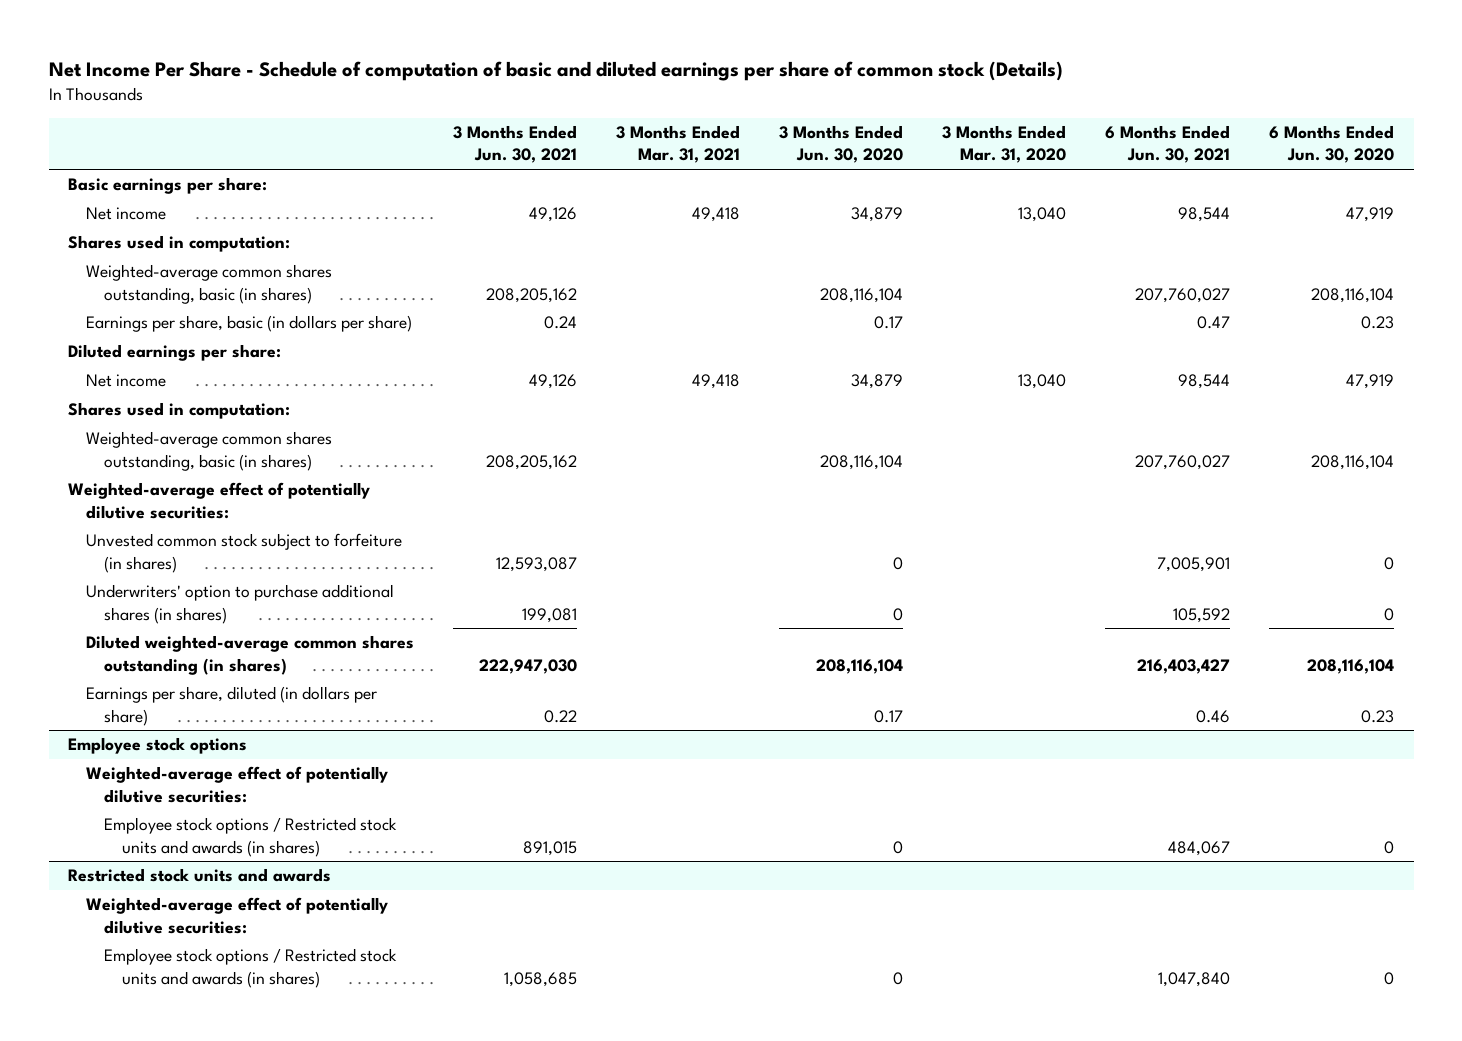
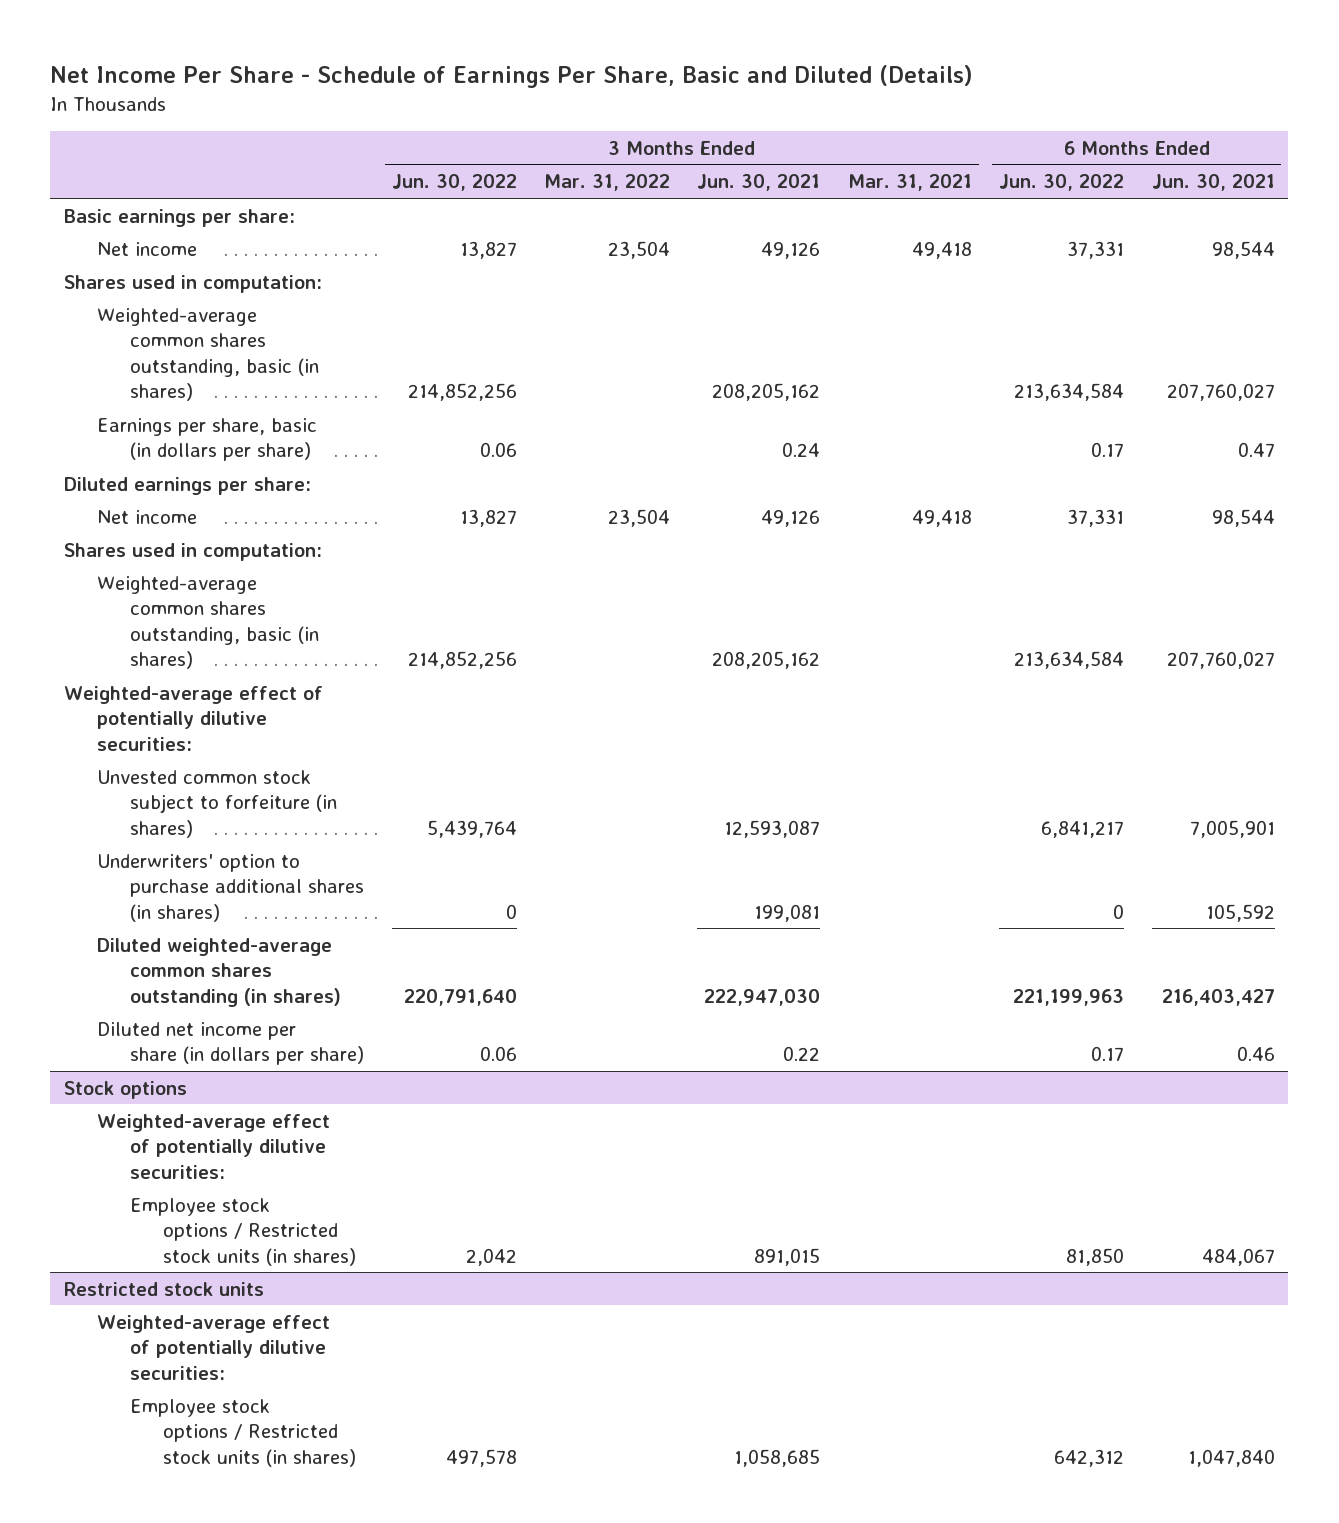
- Net Income Per Share - Schedule of computation of basic and diluted earnings per share of common stock (Details)
+ Net Income Per Share - Schedule of Earnings Per Share, Basic and Diluted (Details)
- | 3 Months Ended Jun. 30, 2021 | 3 Months Ended Mar. 31, 2021 | 3 Months Ended Jun. 30, 2020 | 3 Months Ended Mar. 31, 2020 | 6 Months Ended Jun. 30, 2021 | 6 Months Ended Jun. 30, 2020
+ | 3 Months Ended Jun. 30, 2022 | 3 Months Ended Mar. 31, 2022 | 3 Months Ended Jun. 30, 2021 | 3 Months Ended Mar. 31, 2021 | 6 Months Ended Jun. 30, 2022 | 6 Months Ended Jun. 30, 2021
- Earnings per share, diluted (in dollars per share) | 0.22 | | 0.17 | | 0.46 | 0.23
- Employee stock options
+ Diluted net income per share (in dollars per share) | 0.06 | | 0.22 | | 0.17 | 0.46
+ Stock options
- Employee stock options / Restricted stock units and awards (in shares) | 891,015 | | 0 | | 484,067 | 0
- Restricted stock units and awards
+ Employee stock options / Restricted stock units (in shares) | 2,042 | | 891,015 | | 81,850 | 484,067
+ Restricted stock units
- Employee stock options / Restricted stock units and awards (in shares) | 1,058,685 | | 0 | | 1,047,840 | 0
+ Employee stock options / Restricted stock units (in shares) | 497,578 | | 1,058,685 | | 642,312 | 1,047,840

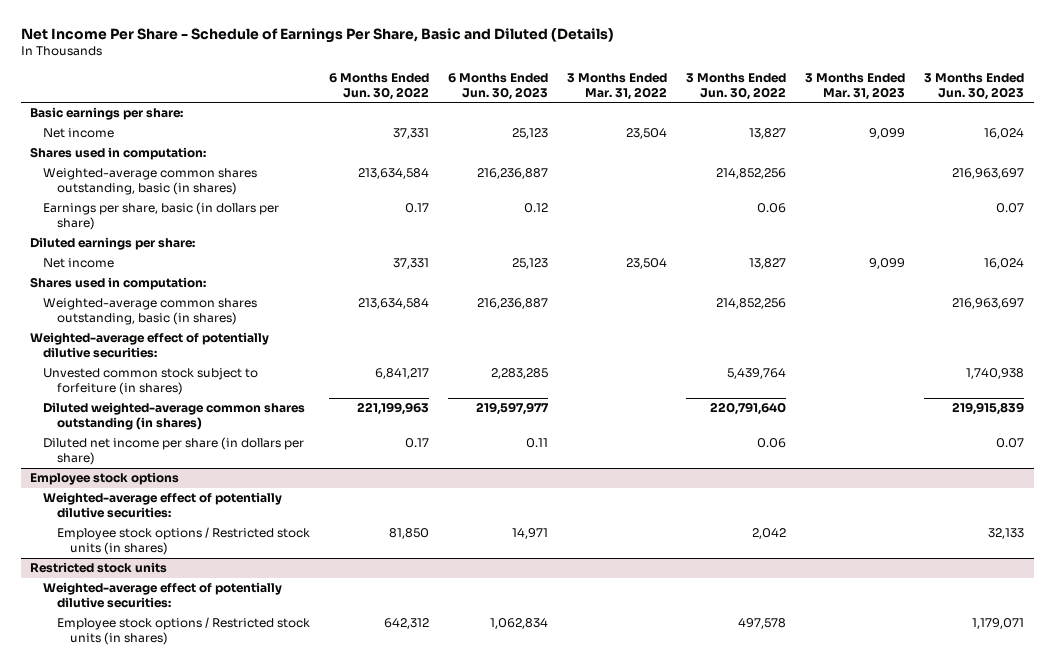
- | 3 Months Ended Jun. 30, 2022 | 3 Months Ended Mar. 31, 2022 | 3 Months Ended Jun. 30, 2021 | 3 Months Ended Mar. 31, 2021 | 6 Months Ended Jun. 30, 2022 | 6 Months Ended Jun. 30, 2021
+ | 6 Months Ended Jun. 30, 2022 | 6 Months Ended Jun. 30, 2023 | 3 Months Ended Mar. 31, 2022 | 3 Months Ended Jun. 30, 2022 | 3 Months Ended Mar. 31, 2023 | 3 Months Ended Jun. 30, 2023
- Underwriters' option to purchase additional shares (in shares) | 0 | | 199,081 | | 0 | 105,592
- Stock options
+ Employee stock options

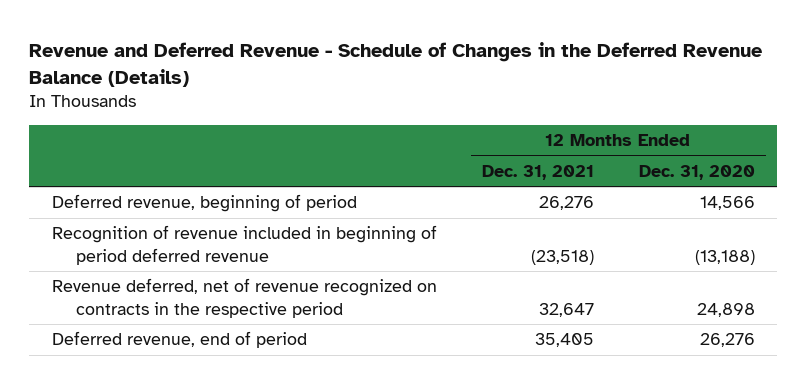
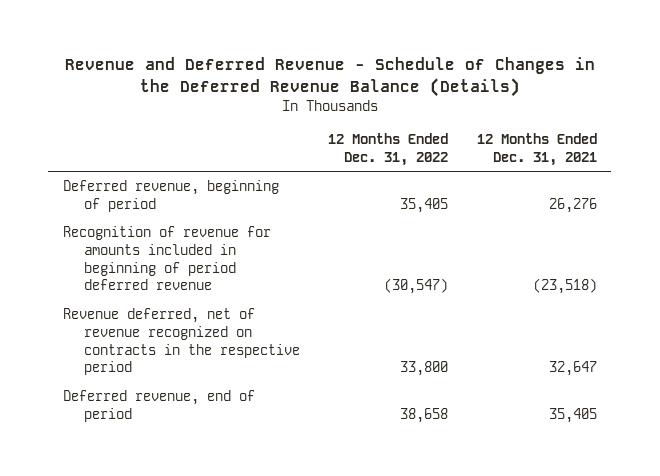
- | 12 Months Ended Dec. 31, 2021 | 12 Months Ended Dec. 31, 2020
+ | 12 Months Ended Dec. 31, 2022 | 12 Months Ended Dec. 31, 2021
- Recognition of revenue included in beginning of period deferred revenue | (23,518) | (13,188)
+ Recognition of revenue for amounts included in beginning of period deferred revenue | (30,547) | (23,518)

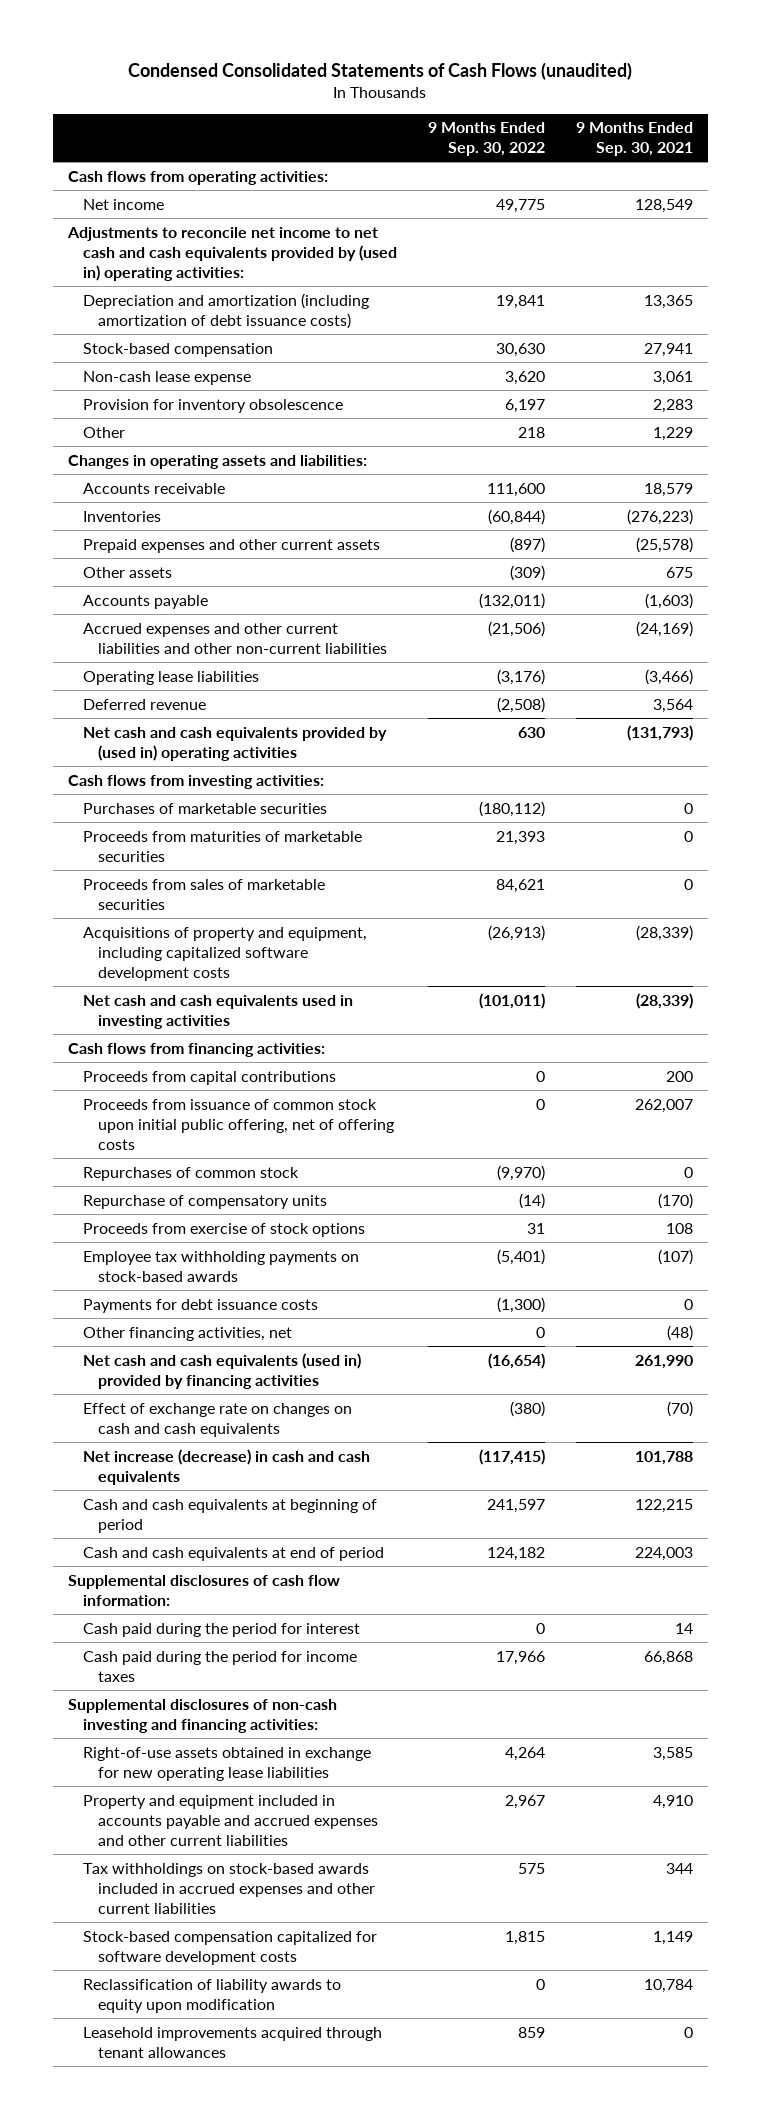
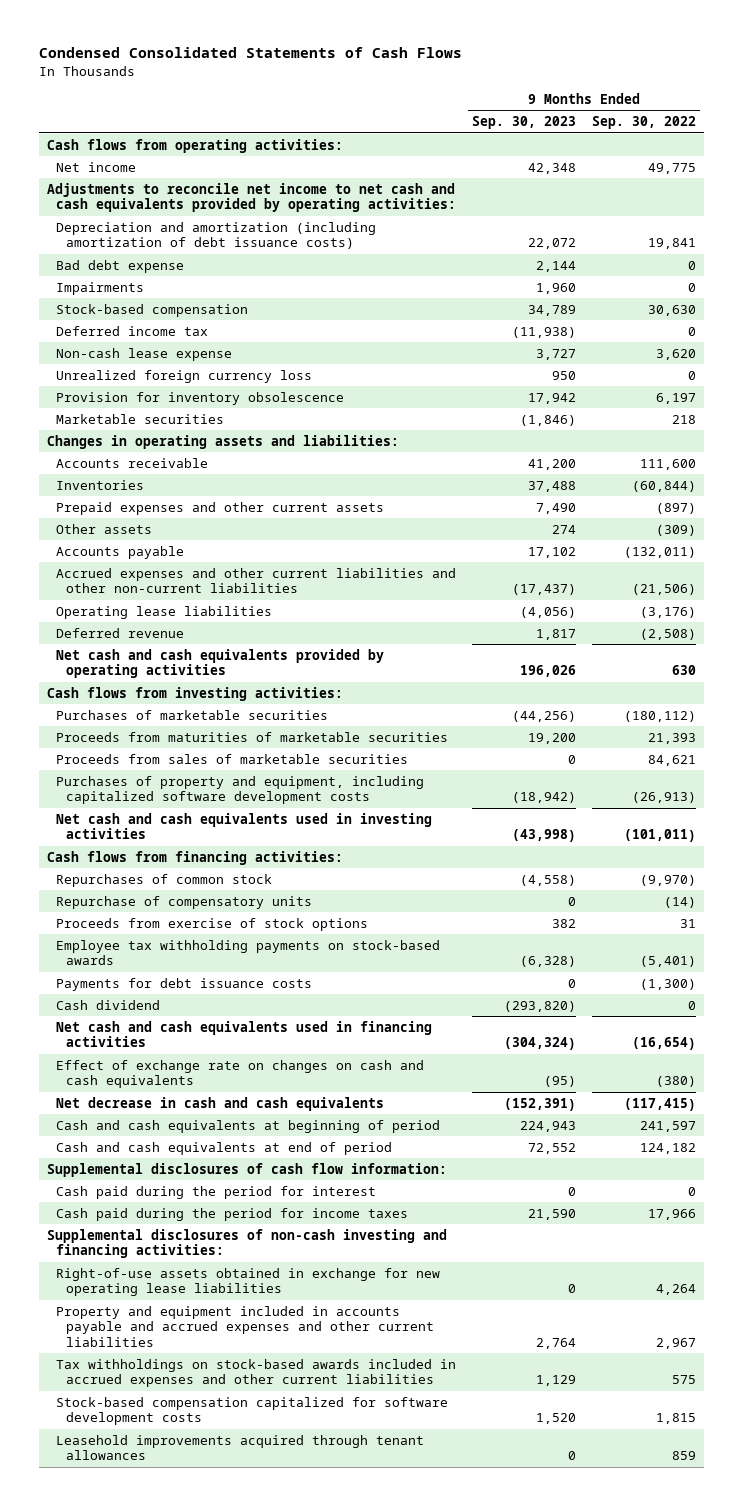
- Condensed Consolidated Statements of Cash Flows (unaudited)
+ Condensed Consolidated Statements of Cash Flows
- | 9 Months Ended Sep. 30, 2022 | 9 Months Ended Sep. 30, 2021
+ | 9 Months Ended Sep. 30, 2023 | 9 Months Ended Sep. 30, 2022
- Adjustments to reconcile net income to net cash and cash equivalents provided by (used in) operating activities:
+ Adjustments to reconcile net income to net cash and cash equivalents provided by operating activities:
+ Bad debt expense | 2,144 | 0
+ Impairments | 1,960 | 0
+ Deferred income tax | (11,938) | 0
+ Unrealized foreign currency loss | 950 | 0
- Other | 218 | 1,229
+ Marketable securities | (1,846) | 218
- Net cash and cash equivalents provided by (used in) operating activities | 630 | (131,793)
+ Net cash and cash equivalents provided by operating activities | 196,026 | 630
- Acquisitions of property and equipment, including capitalized software development costs | (26,913) | (28,339)
+ Purchases of property and equipment, including capitalized software development costs | (18,942) | (26,913)
- Proceeds from capital contributions | 0 | 200
- Proceeds from issuance of common stock upon initial public offering, net of offering costs | 0 | 262,007
- Other financing activities, net | 0 | (48)
- Net cash and cash equivalents (used in) provided by financing activities | (16,654) | 261,990
+ Cash dividend | (293,820) | 0
+ Net cash and cash equivalents used in financing activities | (304,324) | (16,654)
- Net increase (decrease) in cash and cash equivalents | (117,415) | 101,788
+ Net decrease in cash and cash equivalents | (152,391) | (117,415)
- Reclassification of liability awards to equity upon modification | 0 | 10,784

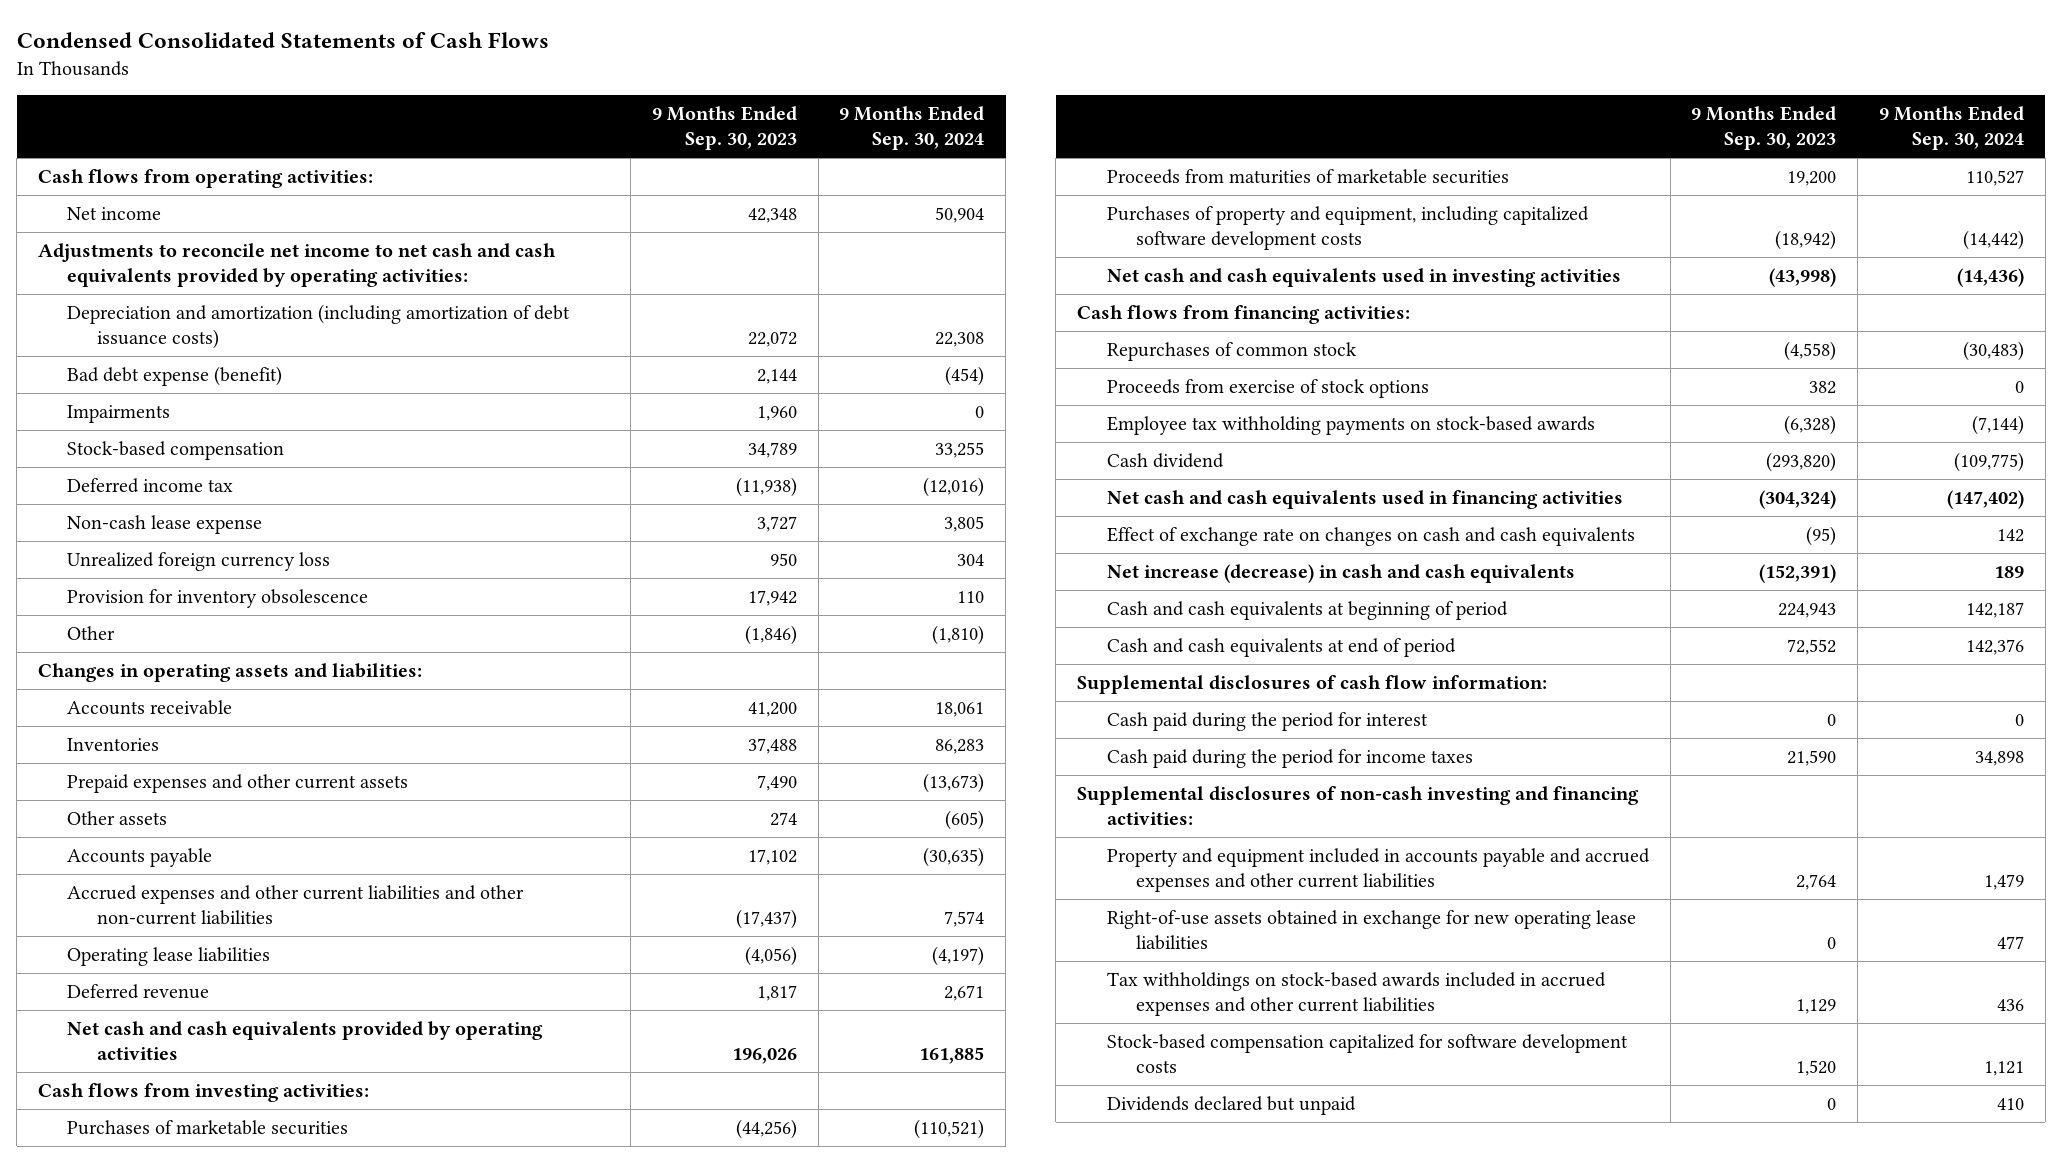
- | 9 Months Ended Sep. 30, 2023 | 9 Months Ended Sep. 30, 2022
+ | 9 Months Ended Sep. 30, 2023 | 9 Months Ended Sep. 30, 2024
- Bad debt expense | 2,144 | 0
+ Bad debt expense (benefit) | 2,144 | (454)
- Marketable securities | (1,846) | 218
+ Other | (1,846) | (1,810)
- Proceeds from sales of marketable securities | 0 | 84,621
- Repurchase of compensatory units | 0 | (14)
- Payments for debt issuance costs | 0 | (1,300)
- Net decrease in cash and cash equivalents | (152,391) | (117,415)
+ Net increase (decrease) in cash and cash equivalents | (152,391) | 189
moved down: Right-of-use assets obtained in exchange for new operating lease liabilities | 0 | 477
- Leasehold improvements acquired through tenant allowances | 0 | 859
+ Dividends declared but unpaid | 0 | 410

